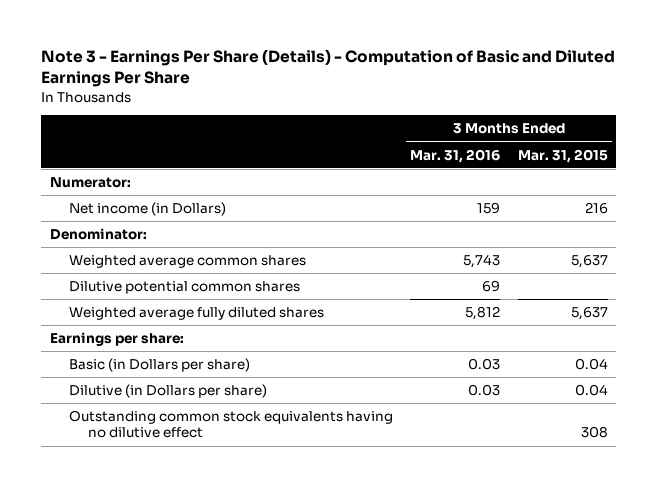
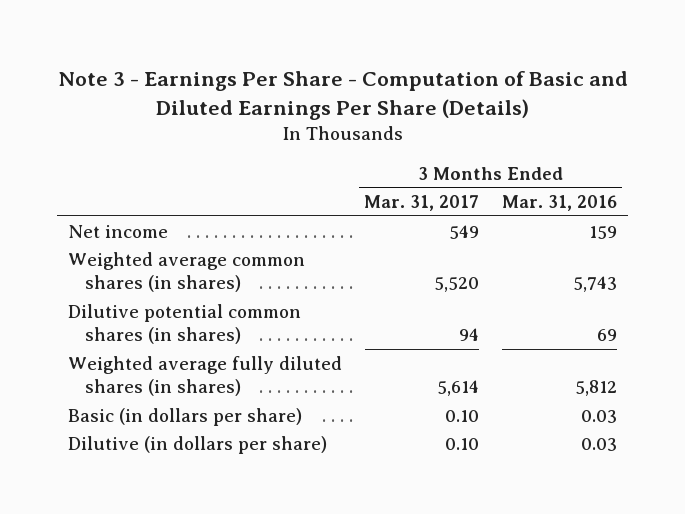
- Note 3 - Earnings Per Share (Details) - Computation of Basic and Diluted Earnings Per Share
+ Note 3 - Earnings Per Share - Computation of Basic and Diluted Earnings Per Share (Details)
- | 3 Months Ended Mar. 31, 2016 | 3 Months Ended Mar. 31, 2015
+ | 3 Months Ended Mar. 31, 2017 | 3 Months Ended Mar. 31, 2016
- Numerator:
- Net income (in Dollars) | 159 | 216
- Denominator:
- Weighted average common shares | 5,743 | 5,637
- Dilutive potential common shares | 69 |
- Weighted average fully diluted shares | 5,812 | 5,637
- Earnings per share:
- Basic (in Dollars per share) | 0.03 | 0.04
- Dilutive (in Dollars per share) | 0.03 | 0.04
- Outstanding common stock equivalents having no dilutive effect | | 308
+ Net income | 549 | 159
+ Weighted average common shares (in shares) | 5,520 | 5,743
+ Dilutive potential common shares (in shares) | 94 | 69
+ Weighted average fully diluted shares (in shares) | 5,614 | 5,812
+ Basic (in dollars per share) | 0.10 | 0.03
+ Dilutive (in dollars per share) | 0.10 | 0.03

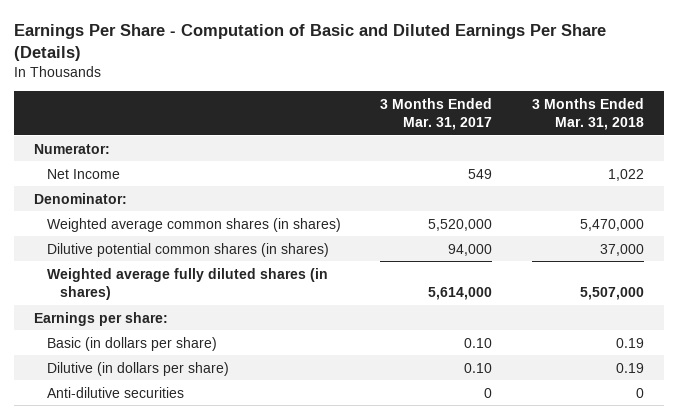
- Note 3 - Earnings Per Share - Computation of Basic and Diluted Earnings Per Share (Details)
+ Earnings Per Share - Computation of Basic and Diluted Earnings Per Share (Details)
- | 3 Months Ended Mar. 31, 2017 | 3 Months Ended Mar. 31, 2016
+ | 3 Months Ended Mar. 31, 2017 | 3 Months Ended Mar. 31, 2018
- Net income | 549 | 159
- Weighted average common shares (in shares) | 5,520 | 5,743
- Dilutive potential common shares (in shares) | 94 | 69
- Weighted average fully diluted shares (in shares) | 5,614 | 5,812
+ Numerator:
+ Net Income | 549 | 1,022
+ Denominator:
+ Weighted average common shares (in shares) | 5,520,000 | 5,470,000
+ Dilutive potential common shares (in shares) | 94,000 | 37,000
+ Weighted average fully diluted shares (in shares) | 5,614,000 | 5,507,000
+ Earnings per share:
+ Anti-dilutive securities | 0 | 0

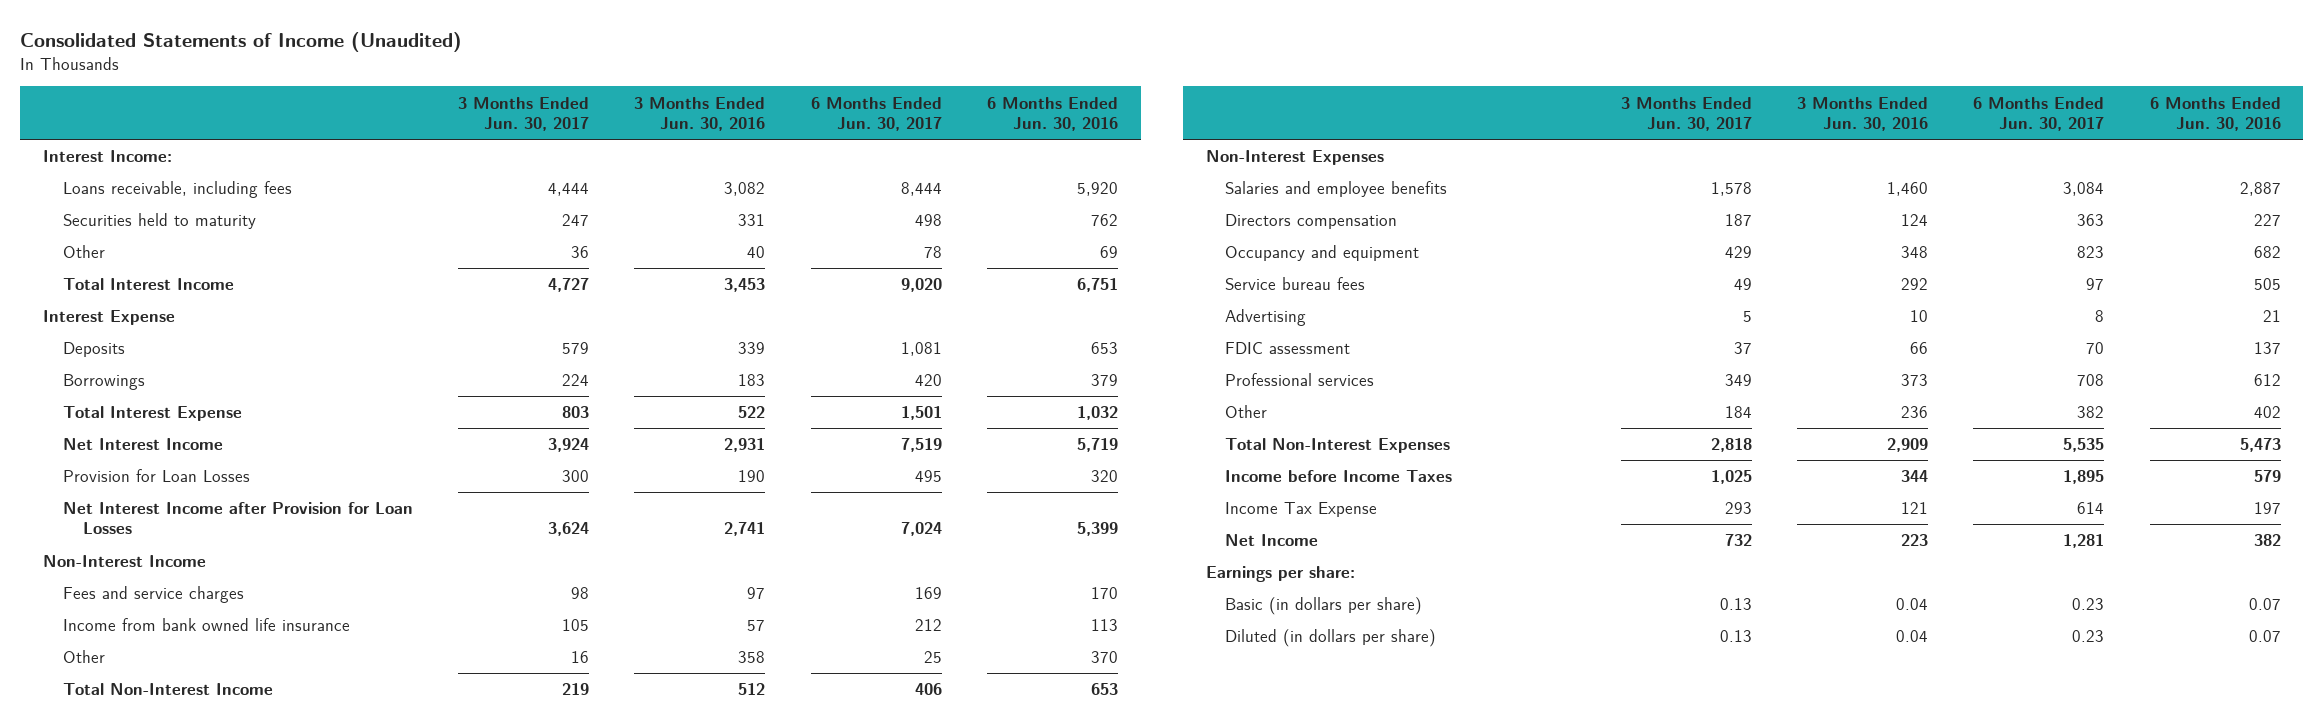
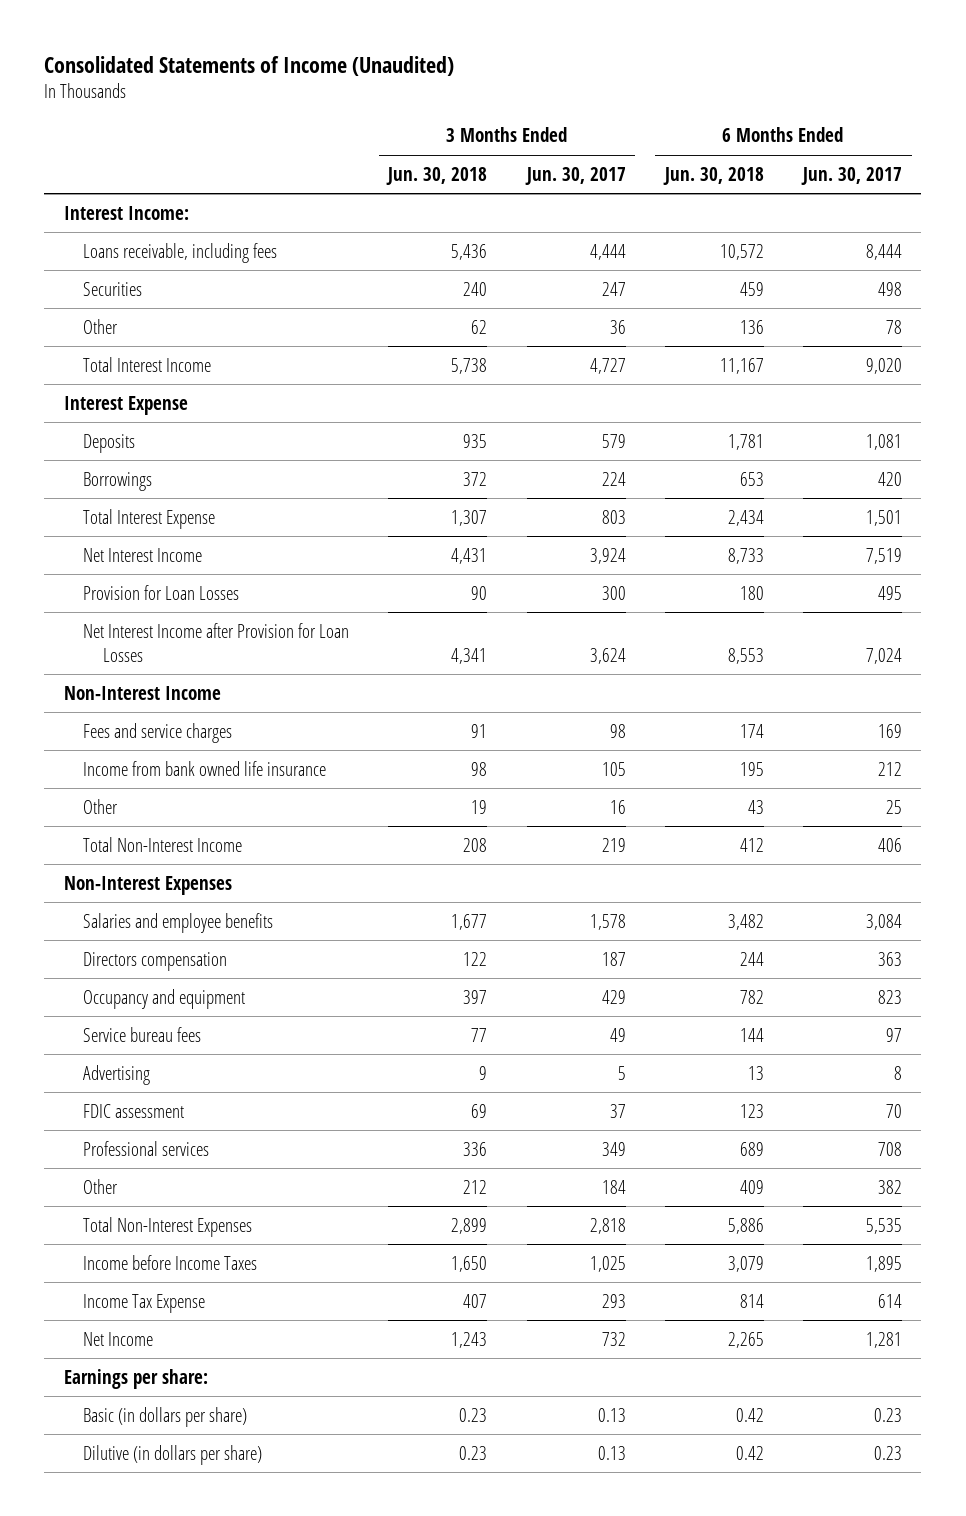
- | 3 Months Ended Jun. 30, 2017 | 3 Months Ended Jun. 30, 2016 | 6 Months Ended Jun. 30, 2017 | 6 Months Ended Jun. 30, 2016
+ | 3 Months Ended Jun. 30, 2018 | 3 Months Ended Jun. 30, 2017 | 6 Months Ended Jun. 30, 2018 | 6 Months Ended Jun. 30, 2017
- Securities held to maturity | 247 | 331 | 498 | 762
+ Securities | 240 | 247 | 459 | 498
- Diluted (in dollars per share) | 0.13 | 0.04 | 0.23 | 0.07
+ Dilutive (in dollars per share) | 0.23 | 0.13 | 0.42 | 0.23

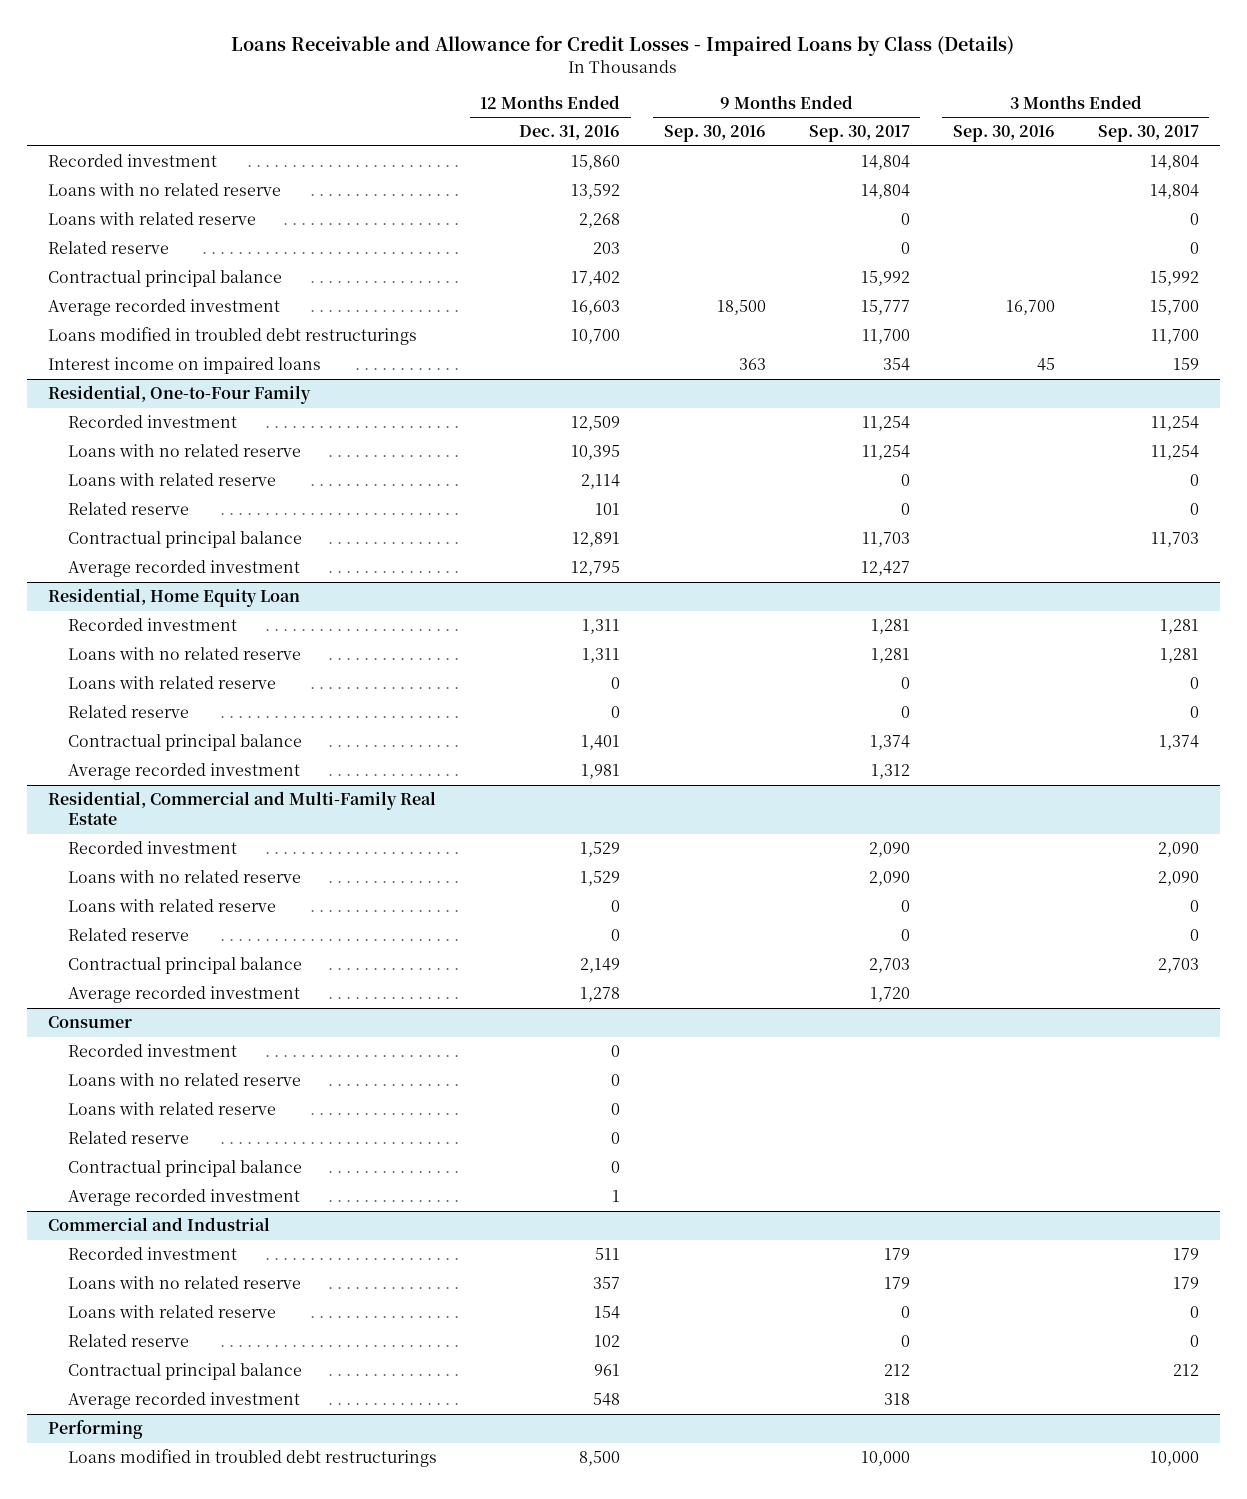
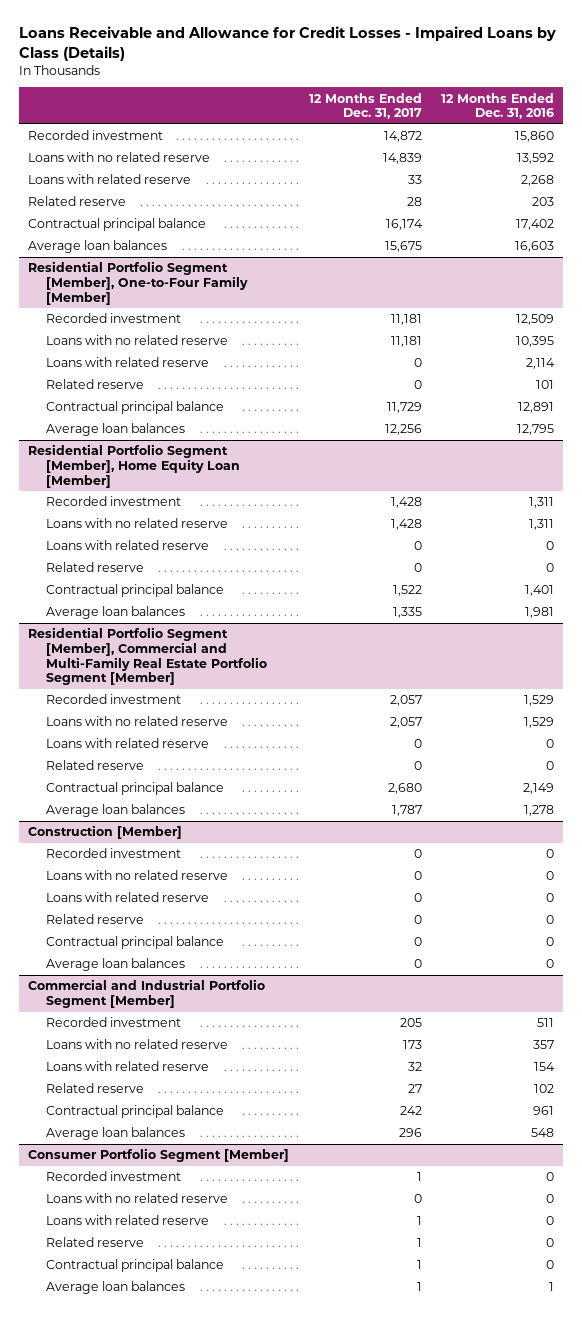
- | 12 Months Ended Dec. 31, 2016 | 9 Months Ended Sep. 30, 2016 | 9 Months Ended Sep. 30, 2017 | 3 Months Ended Sep. 30, 2016 | 3 Months Ended Sep. 30, 2017
+ | 12 Months Ended Dec. 31, 2017 | 12 Months Ended Dec. 31, 2016
- Average recorded investment | 16,603 | 18,500 | 15,777 | 16,700 | 15,700
- Loans modified in troubled debt restructurings | 10,700 | | 11,700 | | 11,700
- Interest income on impaired loans | | 363 | 354 | 45 | 159
- Residential, One-to-Four Family
+ Average loan balances | 15,675 | 16,603
+ Residential Portfolio Segment [Member], One-to-Four Family [Member]
- Average recorded investment | 12,795 | | 12,427 | |
- Residential, Home Equity Loan
+ Average loan balances | 12,256 | 12,795
+ Residential Portfolio Segment [Member], Home Equity Loan [Member]
- Average recorded investment | 1,981 | | 1,312 | |
- Residential, Commercial and Multi-Family Real Estate
+ Average loan balances | 1,335 | 1,981
+ Residential Portfolio Segment [Member], Commercial and Multi-Family Real Estate Portfolio Segment [Member]
- Average recorded investment | 1,278 | | 1,720 | |
- Consumer
+ Average loan balances | 1,787 | 1,278
+ Construction [Member]
- Average recorded investment | 1 | | | |
- Commercial and Industrial
+ Average loan balances | 0 | 0
+ Commercial and Industrial Portfolio Segment [Member]
- Average recorded investment | 548 | | 318 | |
- Performing
- Loans modified in troubled debt restructurings | 8,500 | | 10,000 | | 10,000
+ Average loan balances | 296 | 548
+ Consumer Portfolio Segment [Member]
+ Recorded investment | 1 | 0
+ Loans with no related reserve | 0 | 0
+ Loans with related reserve | 1 | 0
+ Related reserve | 1 | 0
+ Contractual principal balance | 1 | 0
+ Average loan balances | 1 | 1

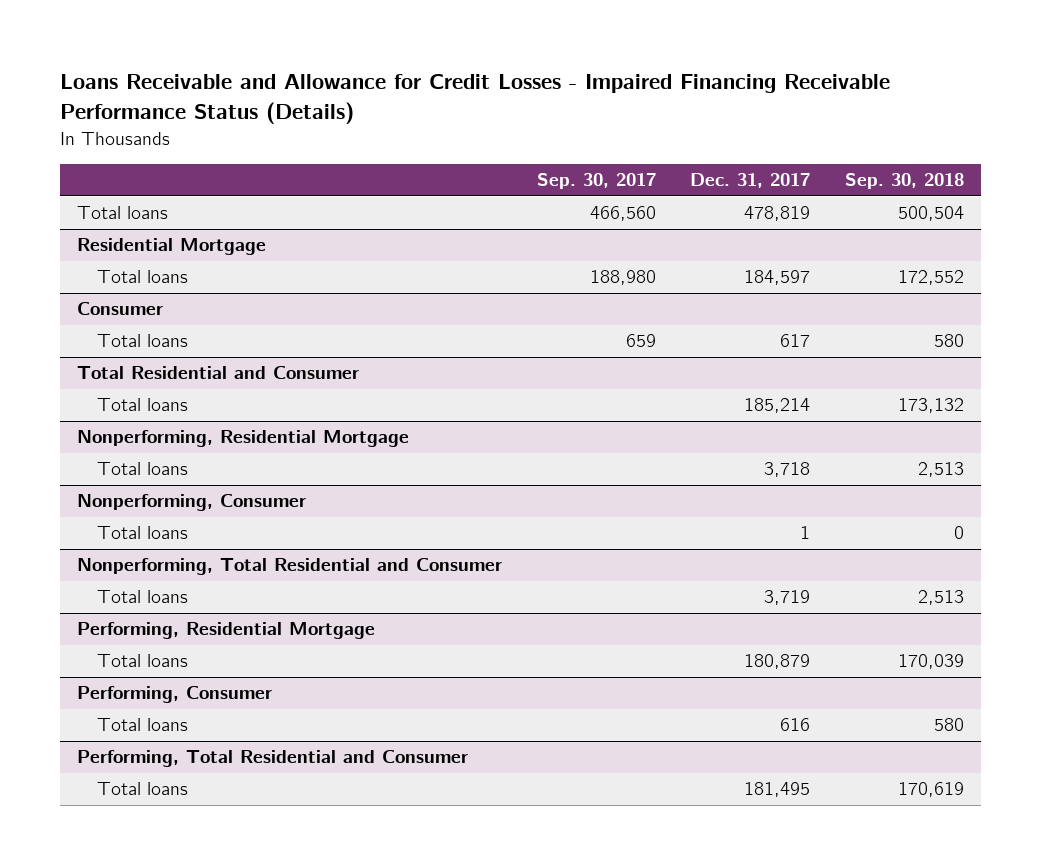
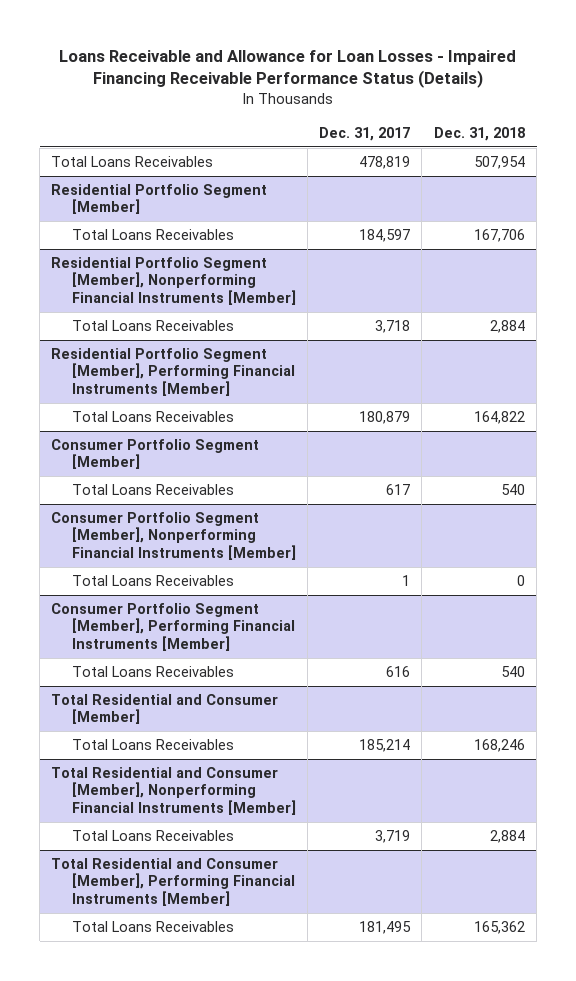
- Loans Receivable and Allowance for Credit Losses - Impaired Financing Receivable Performance Status (Details)
+ Loans Receivable and Allowance for Loan Losses - Impaired Financing Receivable Performance Status (Details)
- | Sep. 30, 2017 | Dec. 31, 2017 | Sep. 30, 2018
+ | Dec. 31, 2017 | Dec. 31, 2018
- Total loans | 466,560 | 478,819 | 500,504
- Residential Mortgage
- Total loans | 188,980 | 184,597 | 172,552
- Consumer
- Total loans | 659 | 617 | 580
- Total Residential and Consumer
- Total loans | | 185,214 | 173,132
- Nonperforming, Residential Mortgage
- Total loans | | 3,718 | 2,513
- Nonperforming, Consumer
- Total loans | | 1 | 0
- Nonperforming, Total Residential and Consumer
- Total loans | | 3,719 | 2,513
- Performing, Residential Mortgage
- Total loans | | 180,879 | 170,039
- Performing, Consumer
- Total loans | | 616 | 580
- Performing, Total Residential and Consumer
- Total loans | | 181,495 | 170,619
+ Total Loans Receivables | 478,819 | 507,954
+ Residential Portfolio Segment [Member]
+ Total Loans Receivables | 184,597 | 167,706
+ Residential Portfolio Segment [Member], Nonperforming Financial Instruments [Member]
+ Total Loans Receivables | 3,718 | 2,884
+ Residential Portfolio Segment [Member], Performing Financial Instruments [Member]
+ Total Loans Receivables | 180,879 | 164,822
+ Consumer Portfolio Segment [Member]
+ Total Loans Receivables | 617 | 540
+ Consumer Portfolio Segment [Member], Nonperforming Financial Instruments [Member]
+ Total Loans Receivables | 1 | 0
+ Consumer Portfolio Segment [Member], Performing Financial Instruments [Member]
+ Total Loans Receivables | 616 | 540
+ Total Residential and Consumer [Member]
+ Total Loans Receivables | 185,214 | 168,246
+ Total Residential and Consumer [Member], Nonperforming Financial Instruments [Member]
+ Total Loans Receivables | 3,719 | 2,884
+ Total Residential and Consumer [Member], Performing Financial Instruments [Member]
+ Total Loans Receivables | 181,495 | 165,362

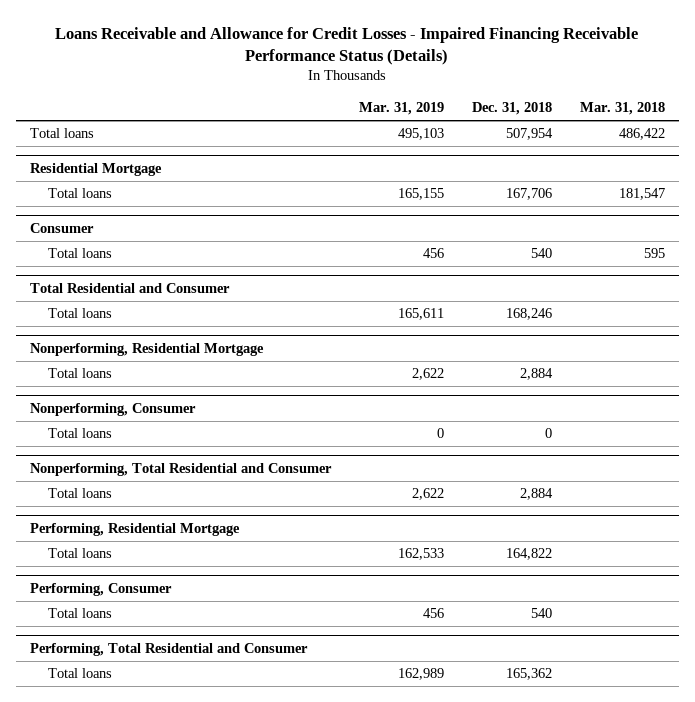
- Loans Receivable and Allowance for Loan Losses - Impaired Financing Receivable Performance Status (Details)
+ Loans Receivable and Allowance for Credit Losses - Impaired Financing Receivable Performance Status (Details)
- | Dec. 31, 2017 | Dec. 31, 2018
+ | Mar. 31, 2019 | Dec. 31, 2018 | Mar. 31, 2018
- Total Loans Receivables | 478,819 | 507,954
- Residential Portfolio Segment [Member]
- Total Loans Receivables | 184,597 | 167,706
- Residential Portfolio Segment [Member], Nonperforming Financial Instruments [Member]
- Total Loans Receivables | 3,718 | 2,884
- Residential Portfolio Segment [Member], Performing Financial Instruments [Member]
- Total Loans Receivables | 180,879 | 164,822
- Consumer Portfolio Segment [Member]
- Total Loans Receivables | 617 | 540
- Consumer Portfolio Segment [Member], Nonperforming Financial Instruments [Member]
- Total Loans Receivables | 1 | 0
- Consumer Portfolio Segment [Member], Performing Financial Instruments [Member]
- Total Loans Receivables | 616 | 540
- Total Residential and Consumer [Member]
- Total Loans Receivables | 185,214 | 168,246
- Total Residential and Consumer [Member], Nonperforming Financial Instruments [Member]
- Total Loans Receivables | 3,719 | 2,884
- Total Residential and Consumer [Member], Performing Financial Instruments [Member]
- Total Loans Receivables | 181,495 | 165,362
+ Total loans | 495,103 | 507,954 | 486,422
+ Residential Mortgage
+ Total loans | 165,155 | 167,706 | 181,547
+ Consumer
+ Total loans | 456 | 540 | 595
+ Total Residential and Consumer
+ Total loans | 165,611 | 168,246 |
+ Nonperforming, Residential Mortgage
+ Total loans | 2,622 | 2,884 |
+ Nonperforming, Consumer
+ Total loans | 0 | 0 |
+ Nonperforming, Total Residential and Consumer
+ Total loans | 2,622 | 2,884 |
+ Performing, Residential Mortgage
+ Total loans | 162,533 | 164,822 |
+ Performing, Consumer
+ Total loans | 456 | 540 |
+ Performing, Total Residential and Consumer
+ Total loans | 162,989 | 165,362 |

